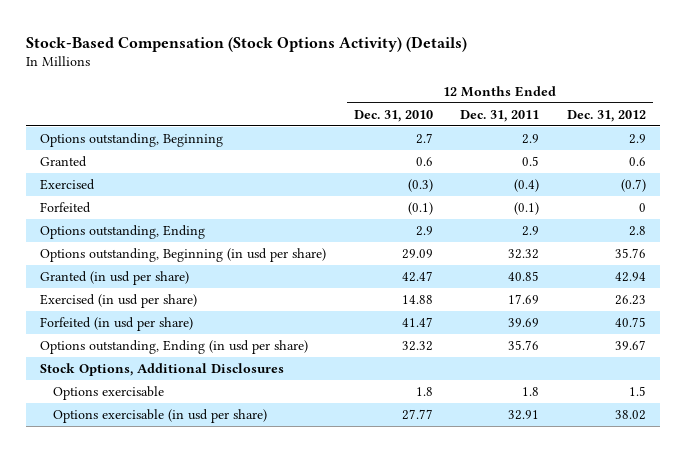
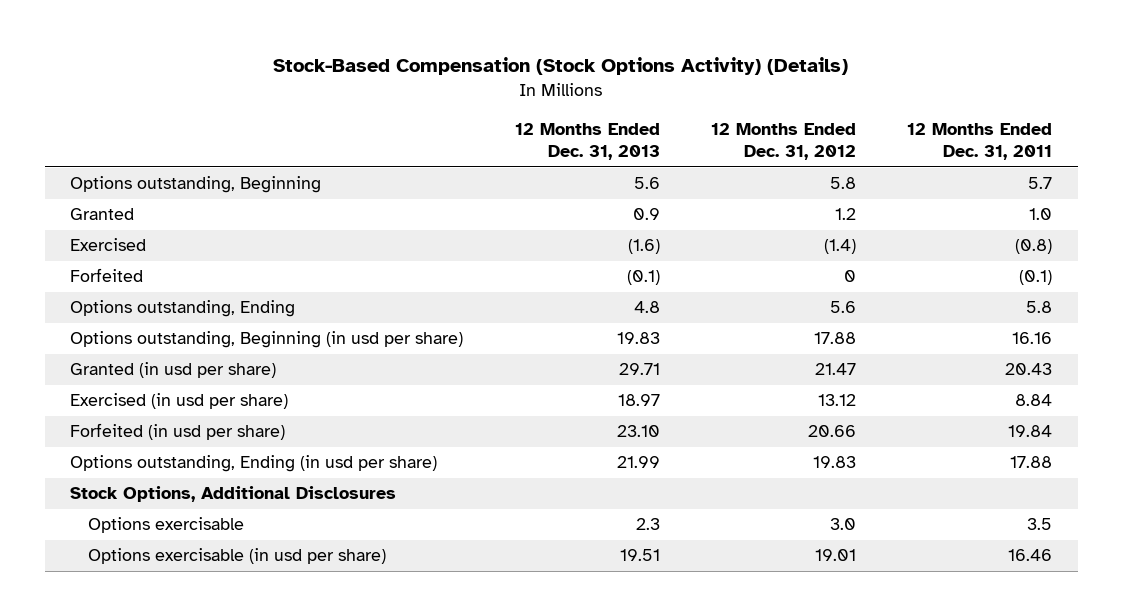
- | 12 Months Ended Dec. 31, 2010 | 12 Months Ended Dec. 31, 2011 | 12 Months Ended Dec. 31, 2012
+ | 12 Months Ended Dec. 31, 2013 | 12 Months Ended Dec. 31, 2012 | 12 Months Ended Dec. 31, 2011
- Options outstanding, Beginning | 2.7 | 2.9 | 2.9
- Granted | 0.6 | 0.5 | 0.6
- Exercised | (0.3) | (0.4) | (0.7)
+ Options outstanding, Beginning | 5.6 | 5.8 | 5.7
+ Granted | 0.9 | 1.2 | 1.0
+ Exercised | (1.6) | (1.4) | (0.8)
- Options outstanding, Ending | 2.9 | 2.9 | 2.8
- Options outstanding, Beginning (in usd per share) | 29.09 | 32.32 | 35.76
- Granted (in usd per share) | 42.47 | 40.85 | 42.94
- Exercised (in usd per share) | 14.88 | 17.69 | 26.23
- Forfeited (in usd per share) | 41.47 | 39.69 | 40.75
- Options outstanding, Ending (in usd per share) | 32.32 | 35.76 | 39.67
+ Options outstanding, Ending | 4.8 | 5.6 | 5.8
+ Options outstanding, Beginning (in usd per share) | 19.83 | 17.88 | 16.16
+ Granted (in usd per share) | 29.71 | 21.47 | 20.43
+ Exercised (in usd per share) | 18.97 | 13.12 | 8.84
+ Forfeited (in usd per share) | 23.10 | 20.66 | 19.84
+ Options outstanding, Ending (in usd per share) | 21.99 | 19.83 | 17.88
- Options exercisable | 1.8 | 1.8 | 1.5
- Options exercisable (in usd per share) | 27.77 | 32.91 | 38.02
+ Options exercisable | 2.3 | 3.0 | 3.5
+ Options exercisable (in usd per share) | 19.51 | 19.01 | 16.46

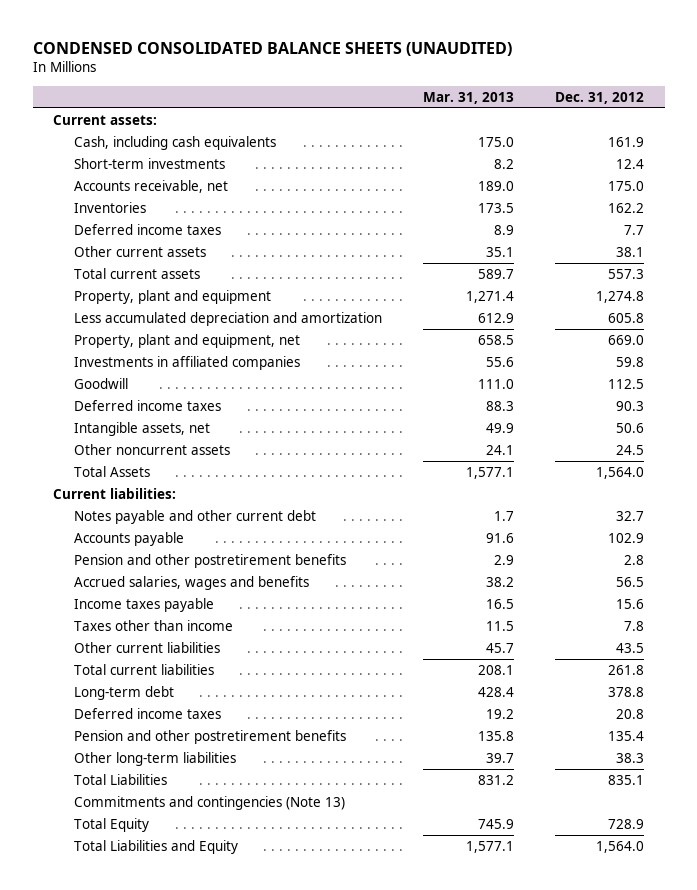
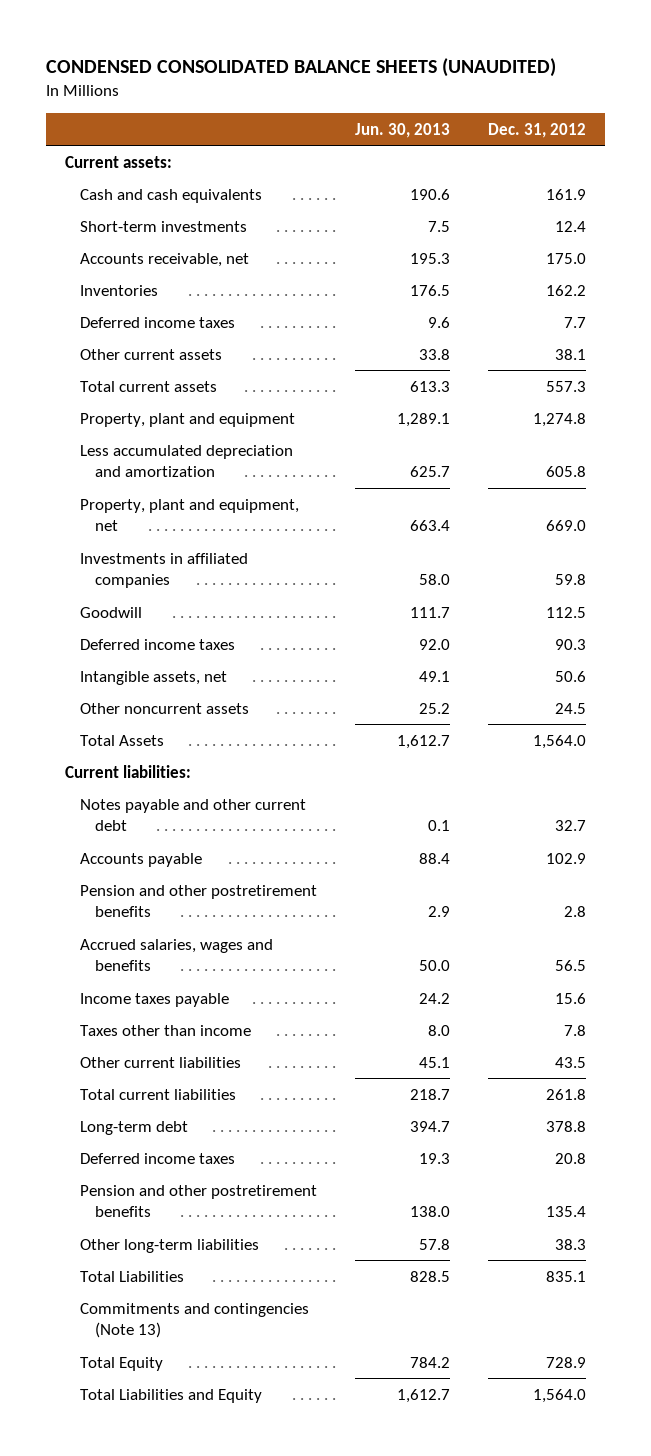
- | Mar. 31, 2013 | Dec. 31, 2012
+ | Jun. 30, 2013 | Dec. 31, 2012
- Cash, including cash equivalents | 175.0 | 161.9
+ Cash and cash equivalents | 190.6 | 161.9

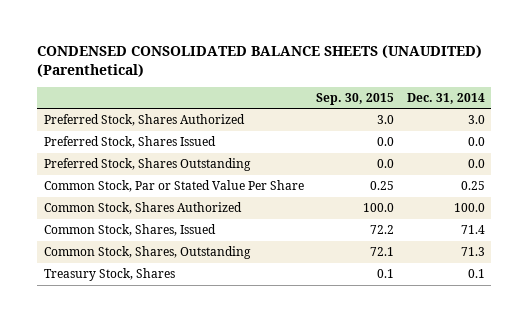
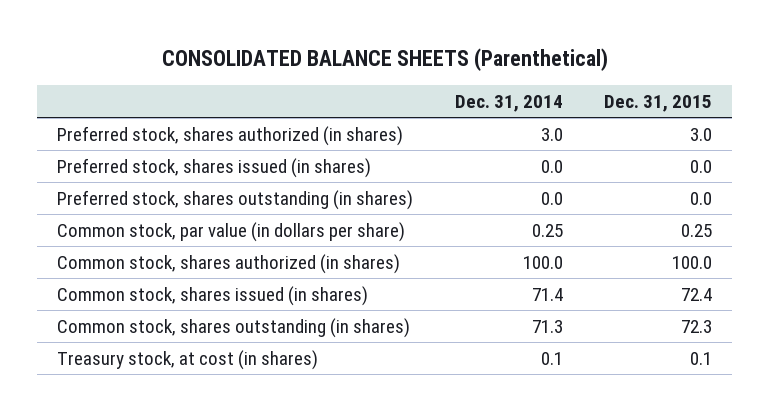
- CONDENSED CONSOLIDATED BALANCE SHEETS (UNAUDITED) (Parenthetical)
+ CONSOLIDATED BALANCE SHEETS (Parenthetical)
- | Sep. 30, 2015 | Dec. 31, 2014
+ | Dec. 31, 2014 | Dec. 31, 2015
- Preferred Stock, Shares Authorized | 3.0 | 3.0
- Preferred Stock, Shares Issued | 0.0 | 0.0
- Preferred Stock, Shares Outstanding | 0.0 | 0.0
- Common Stock, Par or Stated Value Per Share | 0.25 | 0.25
- Common Stock, Shares Authorized | 100.0 | 100.0
- Common Stock, Shares, Issued | 72.2 | 71.4
- Common Stock, Shares, Outstanding | 72.1 | 71.3
- Treasury Stock, Shares | 0.1 | 0.1
+ Preferred stock, shares authorized (in shares) | 3.0 | 3.0
+ Preferred stock, shares issued (in shares) | 0.0 | 0.0
+ Preferred stock, shares outstanding (in shares) | 0.0 | 0.0
+ Common stock, par value (in dollars per share) | 0.25 | 0.25
+ Common stock, shares authorized (in shares) | 100.0 | 100.0
+ Common stock, shares issued (in shares) | 71.4 | 72.4
+ Common stock, shares outstanding (in shares) | 71.3 | 72.3
+ Treasury stock, at cost (in shares) | 0.1 | 0.1

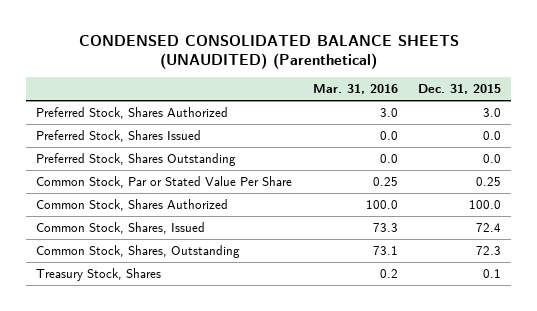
- CONSOLIDATED BALANCE SHEETS (Parenthetical)
+ CONDENSED CONSOLIDATED BALANCE SHEETS (UNAUDITED) (Parenthetical)
- | Dec. 31, 2014 | Dec. 31, 2015
+ | Mar. 31, 2016 | Dec. 31, 2015
- Preferred stock, shares authorized (in shares) | 3.0 | 3.0
- Preferred stock, shares issued (in shares) | 0.0 | 0.0
- Preferred stock, shares outstanding (in shares) | 0.0 | 0.0
- Common stock, par value (in dollars per share) | 0.25 | 0.25
- Common stock, shares authorized (in shares) | 100.0 | 100.0
- Common stock, shares issued (in shares) | 71.4 | 72.4
- Common stock, shares outstanding (in shares) | 71.3 | 72.3
- Treasury stock, at cost (in shares) | 0.1 | 0.1
+ Preferred Stock, Shares Authorized | 3.0 | 3.0
+ Preferred Stock, Shares Issued | 0.0 | 0.0
+ Preferred Stock, Shares Outstanding | 0.0 | 0.0
+ Common Stock, Par or Stated Value Per Share | 0.25 | 0.25
+ Common Stock, Shares Authorized | 100.0 | 100.0
+ Common Stock, Shares, Issued | 73.3 | 72.4
+ Common Stock, Shares, Outstanding | 73.1 | 72.3
+ Treasury Stock, Shares | 0.2 | 0.1

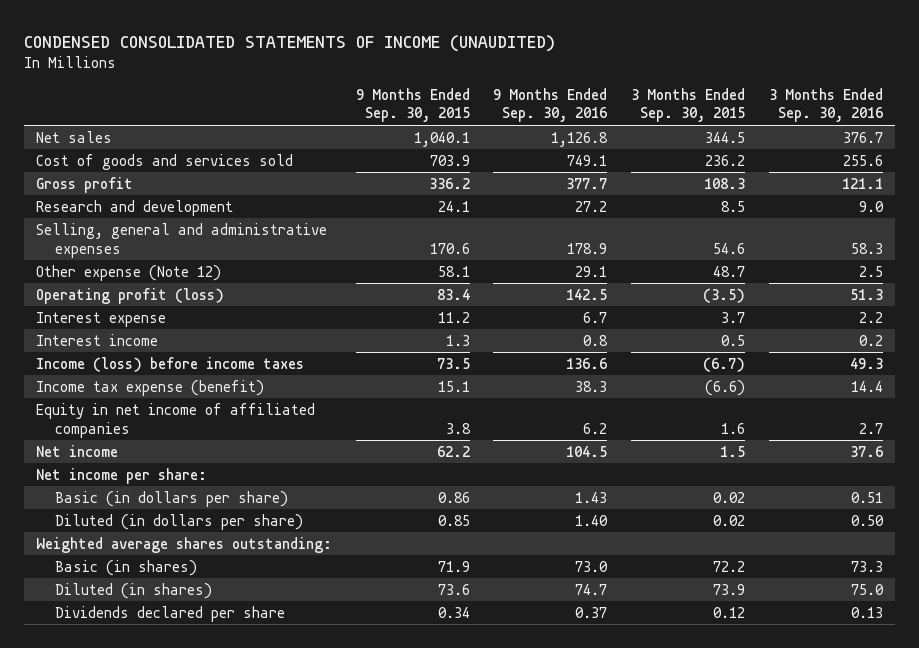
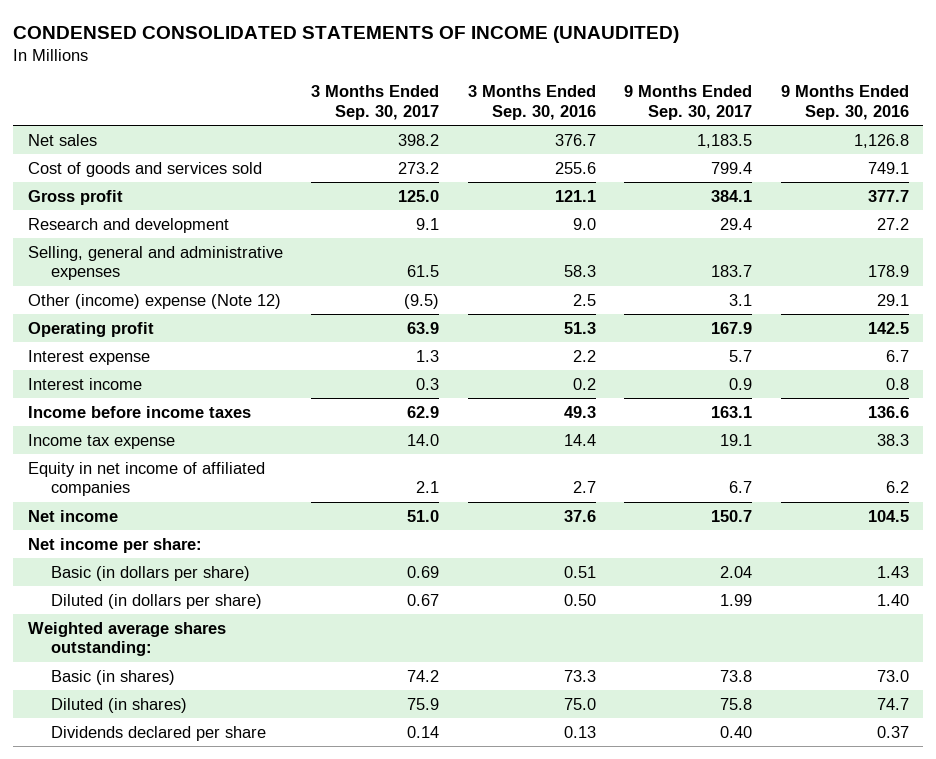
- | 9 Months Ended Sep. 30, 2015 | 9 Months Ended Sep. 30, 2016 | 3 Months Ended Sep. 30, 2015 | 3 Months Ended Sep. 30, 2016
+ | 3 Months Ended Sep. 30, 2017 | 3 Months Ended Sep. 30, 2016 | 9 Months Ended Sep. 30, 2017 | 9 Months Ended Sep. 30, 2016
- Other expense (Note 12) | 58.1 | 29.1 | 48.7 | 2.5
- Operating profit (loss) | 83.4 | 142.5 | (3.5) | 51.3
+ Other (income) expense (Note 12) | (9.5) | 2.5 | 3.1 | 29.1
+ Operating profit | 63.9 | 51.3 | 167.9 | 142.5
- Income (loss) before income taxes | 73.5 | 136.6 | (6.7) | 49.3
- Income tax expense (benefit) | 15.1 | 38.3 | (6.6) | 14.4
+ Income before income taxes | 62.9 | 49.3 | 163.1 | 136.6
+ Income tax expense | 14.0 | 14.4 | 19.1 | 38.3

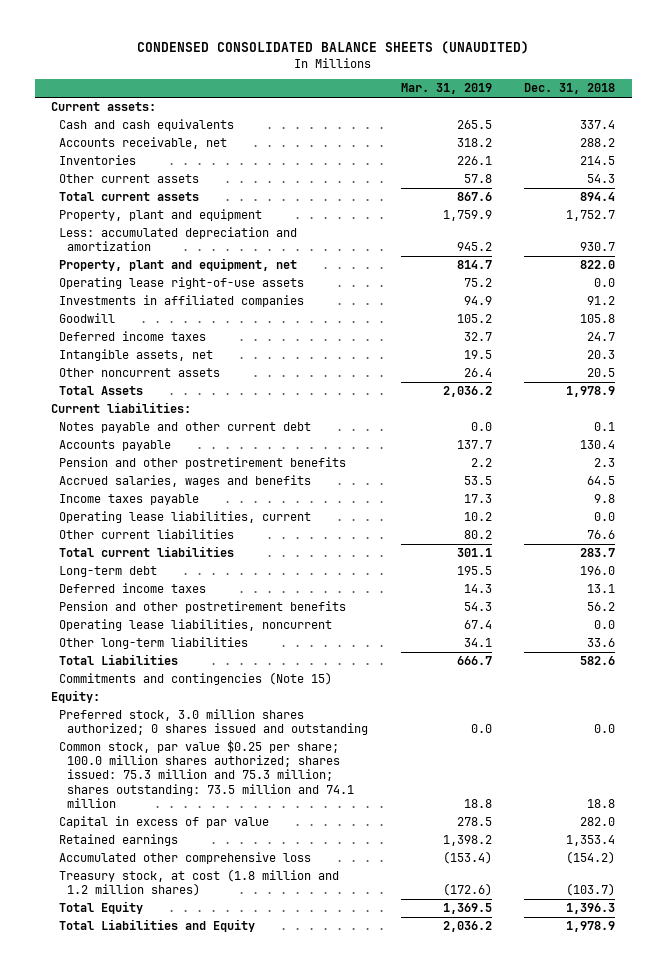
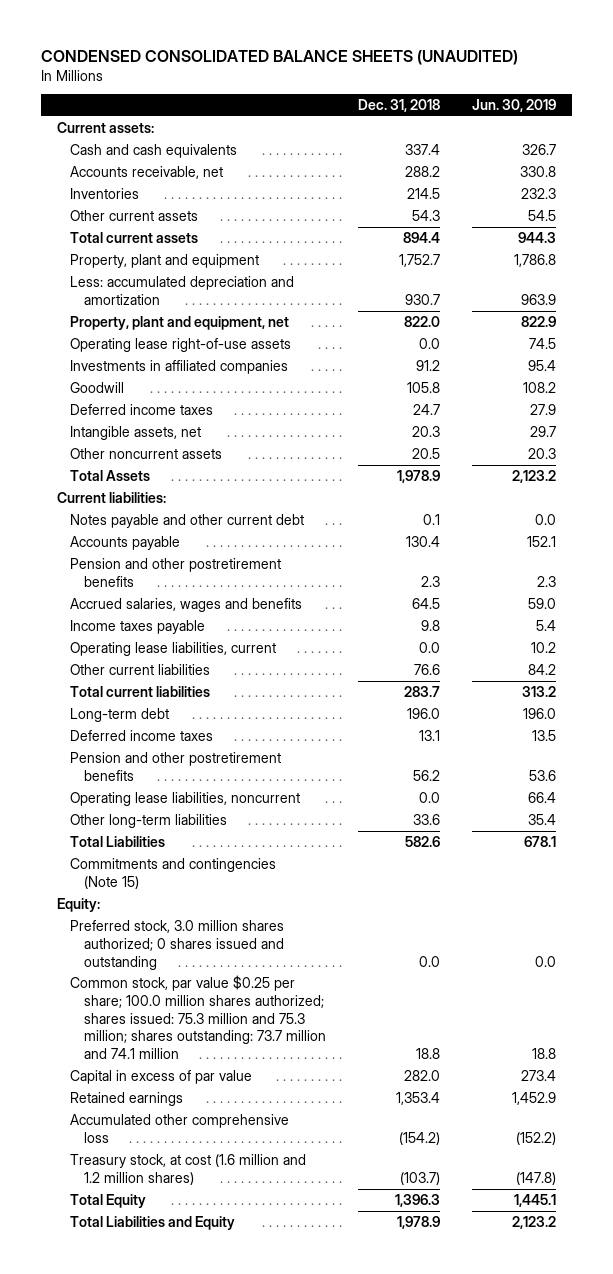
- | Mar. 31, 2019 | Dec. 31, 2018
+ | Dec. 31, 2018 | Jun. 30, 2019
- Common stock, par value $0.25 per share; 100.0 million shares authorized; shares issued: 75.3 million and 75.3 million; shares outstanding: 73.5 million and 74.1 million | 18.8 | 18.8
+ Common stock, par value $0.25 per share; 100.0 million shares authorized; shares issued: 75.3 million and 75.3 million; shares outstanding: 73.7 million and 74.1 million | 18.8 | 18.8
- Treasury stock, at cost (1.8 million and 1.2 million shares) | (172.6) | (103.7)
+ Treasury stock, at cost (1.6 million and 1.2 million shares) | (103.7) | (147.8)

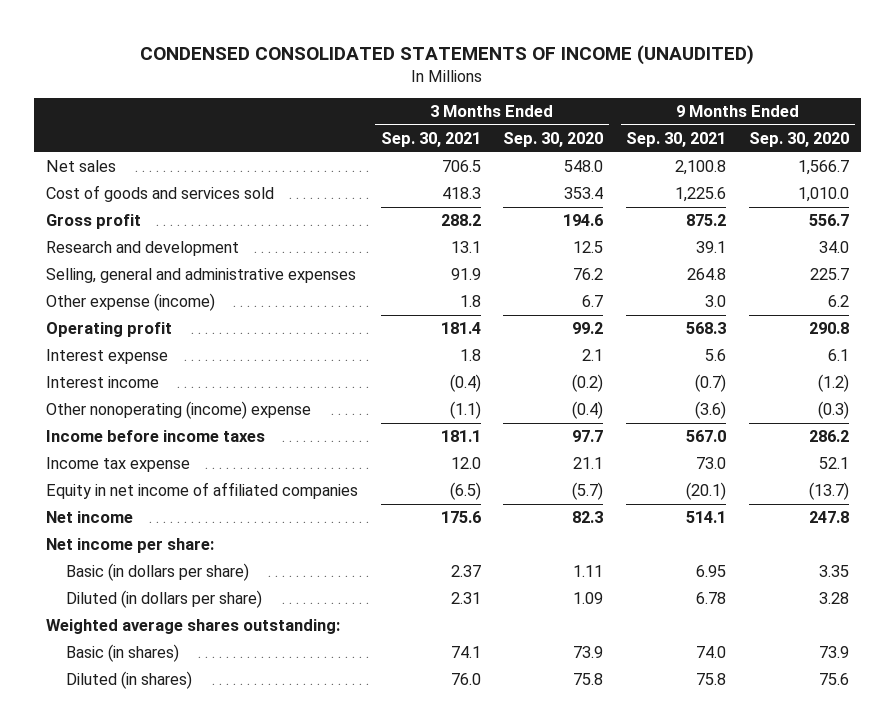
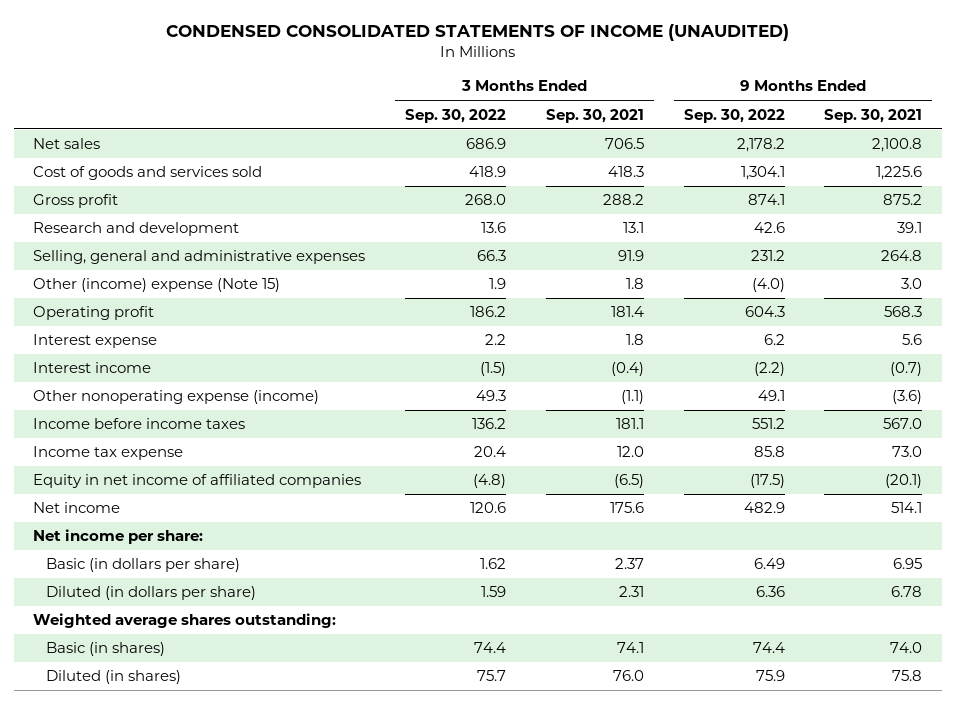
- | 3 Months Ended Sep. 30, 2021 | 3 Months Ended Sep. 30, 2020 | 9 Months Ended Sep. 30, 2021 | 9 Months Ended Sep. 30, 2020
+ | 3 Months Ended Sep. 30, 2022 | 3 Months Ended Sep. 30, 2021 | 9 Months Ended Sep. 30, 2022 | 9 Months Ended Sep. 30, 2021
- Other expense (income) | 1.8 | 6.7 | 3.0 | 6.2
+ Other (income) expense (Note 15) | 1.9 | 1.8 | (4.0) | 3.0
- Other nonoperating (income) expense | (1.1) | (0.4) | (3.6) | (0.3)
+ Other nonoperating expense (income) | 49.3 | (1.1) | 49.1 | (3.6)

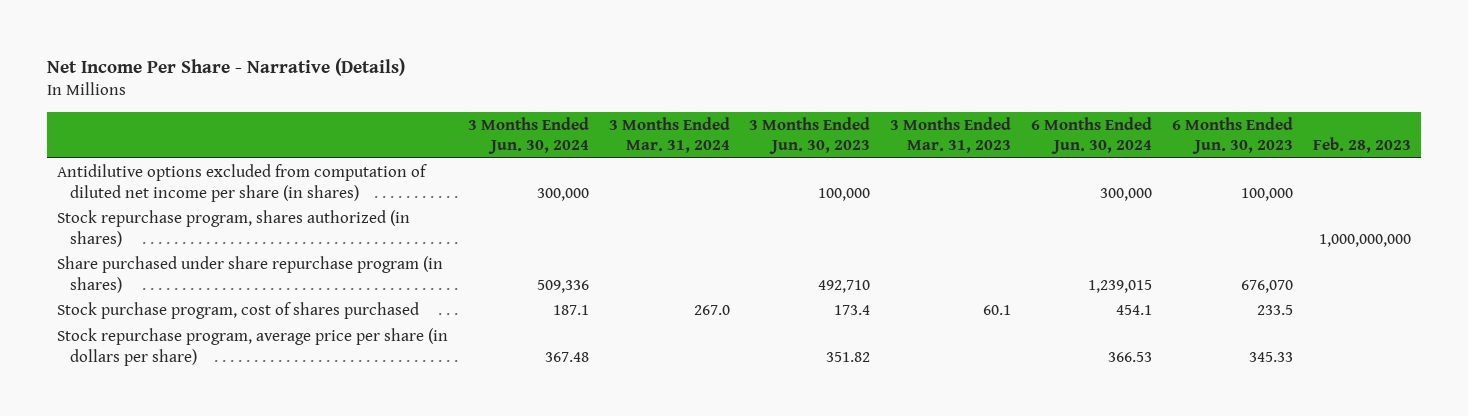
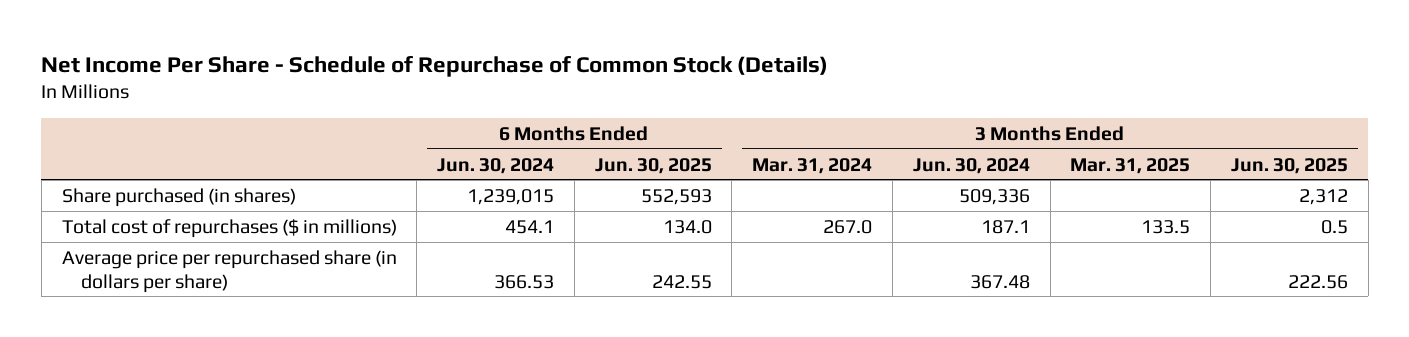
- Net Income Per Share - Narrative (Details)
+ Net Income Per Share - Schedule of Repurchase of Common Stock (Details)
- | 3 Months Ended Jun. 30, 2024 | 3 Months Ended Mar. 31, 2024 | 3 Months Ended Jun. 30, 2023 | 3 Months Ended Mar. 31, 2023 | 6 Months Ended Jun. 30, 2024 | 6 Months Ended Jun. 30, 2023 | Feb. 28, 2023
+ | 6 Months Ended Jun. 30, 2024 | 6 Months Ended Jun. 30, 2025 | 3 Months Ended Mar. 31, 2024 | 3 Months Ended Jun. 30, 2024 | 3 Months Ended Mar. 31, 2025 | 3 Months Ended Jun. 30, 2025
- Antidilutive options excluded from computation of diluted net income per share (in shares) | 300,000 | | 100,000 | | 300,000 | 100,000 |
- Stock repurchase program, shares authorized (in shares) | | | | | | | 1,000,000,000
- Share purchased under share repurchase program (in shares) | 509,336 | | 492,710 | | 1,239,015 | 676,070 |
- Stock purchase program, cost of shares purchased | 187.1 | 267.0 | 173.4 | 60.1 | 454.1 | 233.5 |
- Stock repurchase program, average price per share (in dollars per share) | 367.48 | | 351.82 | | 366.53 | 345.33 |
+ Share purchased (in shares) | 1,239,015 | 552,593 | | 509,336 | | 2,312
+ Total cost of repurchases ($ in millions) | 454.1 | 134.0 | 267.0 | 187.1 | 133.5 | 0.5
+ Average price per repurchased share (in dollars per share) | 366.53 | 242.55 | | 367.48 | | 222.56

